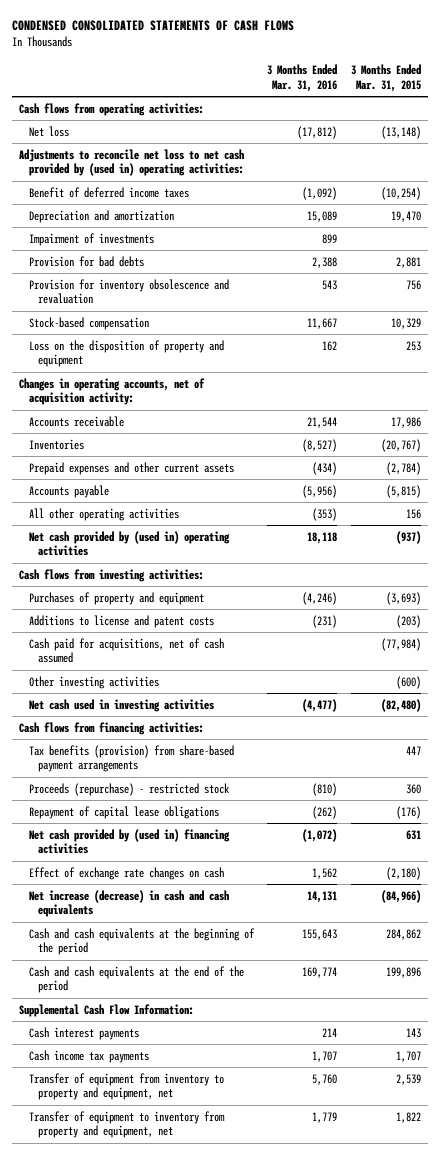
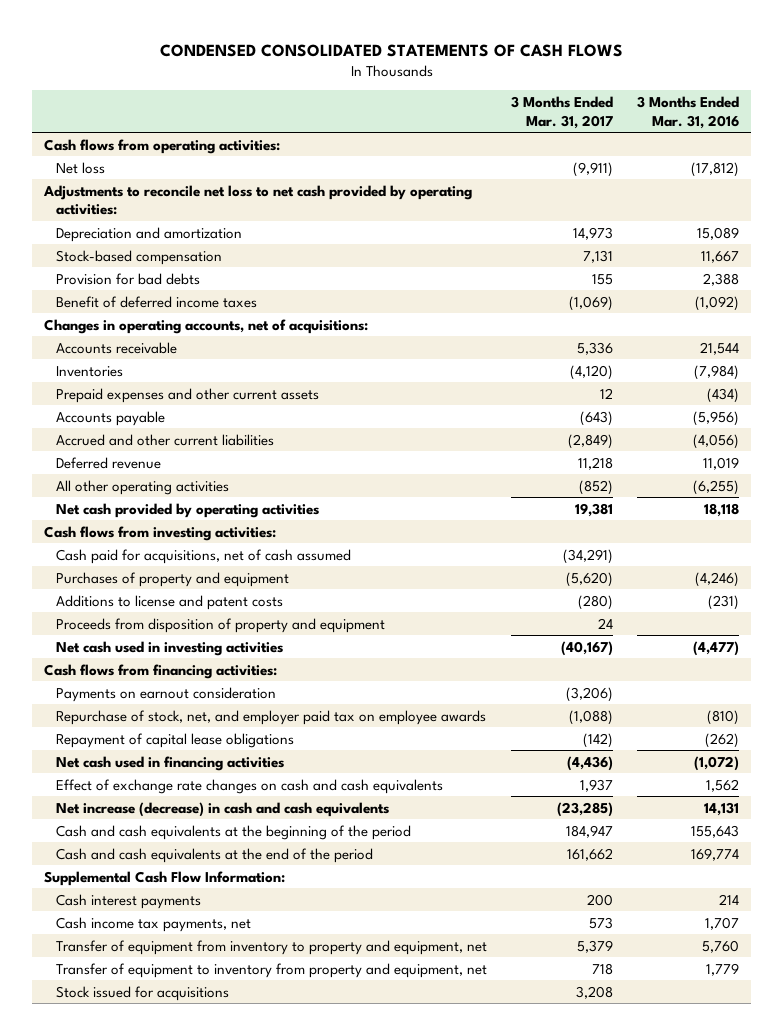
- | 3 Months Ended Mar. 31, 2016 | 3 Months Ended Mar. 31, 2015
+ | 3 Months Ended Mar. 31, 2017 | 3 Months Ended Mar. 31, 2016
- Adjustments to reconcile net loss to net cash provided by (used in) operating activities:
+ Adjustments to reconcile net loss to net cash provided by operating activities:
- Impairment of investments | 899 |
- Provision for inventory obsolescence and revaluation | 543 | 756
- Loss on the disposition of property and equipment | 162 | 253
- Changes in operating accounts, net of acquisition activity:
moved down: Provision for bad debts | 155 | 2,388
moved down: Benefit of deferred income taxes | (1,069) | (1,092)
+ Changes in operating accounts, net of acquisitions:
- Inventories | (8,527) | (20,767)
+ Inventories | (4,120) | (7,984)
- All other operating activities | (353) | 156
- Net cash provided by (used in) operating activities | 18,118 | (937)
+ Accrued and other current liabilities | (2,849) | (4,056)
+ Deferred revenue | 11,218 | 11,019
+ All other operating activities | (852) | (6,255)
+ Net cash provided by operating activities | 19,381 | 18,118
moved up: Cash paid for acquisitions, net of cash assumed | (34,291) |
- Other investing activities | | (600)
+ Proceeds from disposition of property and equipment | 24 |
- Tax benefits (provision) from share-based payment arrangements | | 447
- Proceeds (repurchase) - restricted stock | (810) | 360
+ Payments on earnout consideration | (3,206) |
+ Repurchase of stock, net, and employer paid tax on employee awards | (1,088) | (810)
- Net cash provided by (used in) financing activities | (1,072) | 631
- Effect of exchange rate changes on cash | 1,562 | (2,180)
+ Net cash used in financing activities | (4,436) | (1,072)
+ Effect of exchange rate changes on cash and cash equivalents | 1,937 | 1,562
- Cash income tax payments | 1,707 | 1,707
+ Cash income tax payments, net | 573 | 1,707
+ Stock issued for acquisitions | 3,208 |

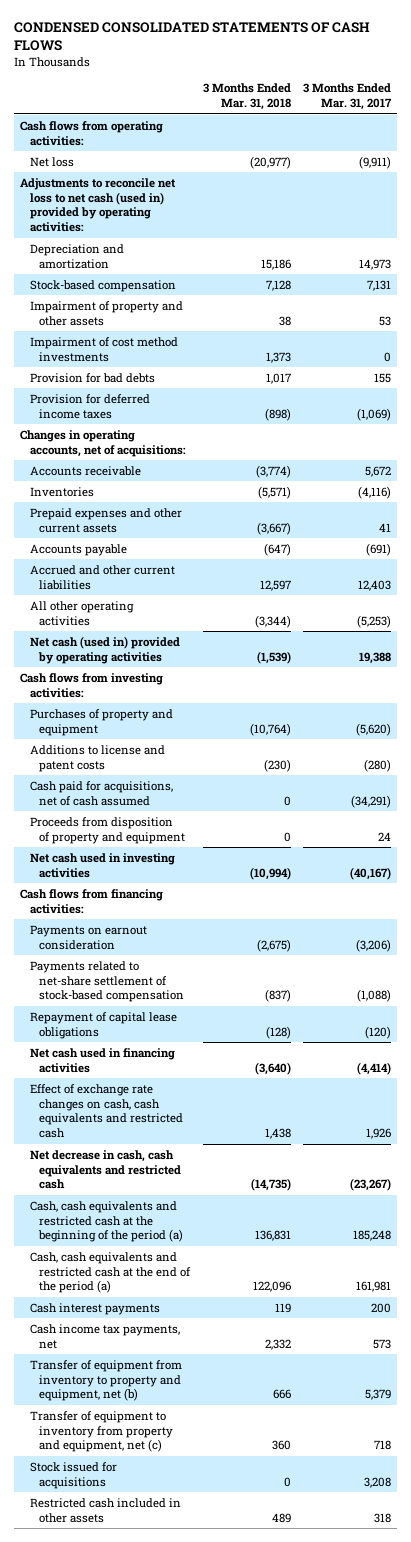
- | 3 Months Ended Mar. 31, 2017 | 3 Months Ended Mar. 31, 2016
+ | 3 Months Ended Mar. 31, 2018 | 3 Months Ended Mar. 31, 2017
- Adjustments to reconcile net loss to net cash provided by operating activities:
+ Adjustments to reconcile net loss to net cash (used in) provided by operating activities:
+ Impairment of property and other assets | 38 | 53
+ Impairment of cost method investments | 1,373 | 0
- Benefit of deferred income taxes | (1,069) | (1,092)
+ Provision for deferred income taxes | (898) | (1,069)
- Accounts receivable | 5,336 | 21,544
- Inventories | (4,120) | (7,984)
- Prepaid expenses and other current assets | 12 | (434)
- Accounts payable | (643) | (5,956)
- Accrued and other current liabilities | (2,849) | (4,056)
- Deferred revenue | 11,218 | 11,019
- All other operating activities | (852) | (6,255)
- Net cash provided by operating activities | 19,381 | 18,118
+ Accounts receivable | (3,774) | 5,672
+ Inventories | (5,571) | (4,116)
+ Prepaid expenses and other current assets | (3,667) | 41
+ Accounts payable | (647) | (691)
+ Accrued and other current liabilities | 12,597 | 12,403
+ All other operating activities | (3,344) | (5,253)
+ Net cash (used in) provided by operating activities | (1,539) | 19,388
moved down: Cash paid for acquisitions, net of cash assumed | 0 | (34,291)
- Repurchase of stock, net, and employer paid tax on employee awards | (1,088) | (810)
- Repayment of capital lease obligations | (142) | (262)
- Net cash used in financing activities | (4,436) | (1,072)
- Effect of exchange rate changes on cash and cash equivalents | 1,937 | 1,562
- Net increase (decrease) in cash and cash equivalents | (23,285) | 14,131
- Cash and cash equivalents at the beginning of the period | 184,947 | 155,643
- Cash and cash equivalents at the end of the period | 161,662 | 169,774
- Supplemental Cash Flow Information:
+ Payments related to net-share settlement of stock-based compensation | (837) | (1,088)
+ Repayment of capital lease obligations | (128) | (120)
+ Net cash used in financing activities | (3,640) | (4,414)
+ Effect of exchange rate changes on cash, cash equivalents and restricted cash | 1,438 | 1,926
+ Net decrease in cash, cash equivalents and restricted cash | (14,735) | (23,267)
+ Cash, cash equivalents and restricted cash at the beginning of the period (a) | 136,831 | 185,248
+ Cash, cash equivalents and restricted cash at the end of the period (a) | 122,096 | 161,981
- Transfer of equipment from inventory to property and equipment, net | 5,379 | 5,760
- Transfer of equipment to inventory from property and equipment, net | 718 | 1,779
+ Transfer of equipment from inventory to property and equipment, net (b) | 666 | 5,379
+ Transfer of equipment to inventory from property and equipment, net (c) | 360 | 718
+ Restricted cash included in other assets | 489 | 318

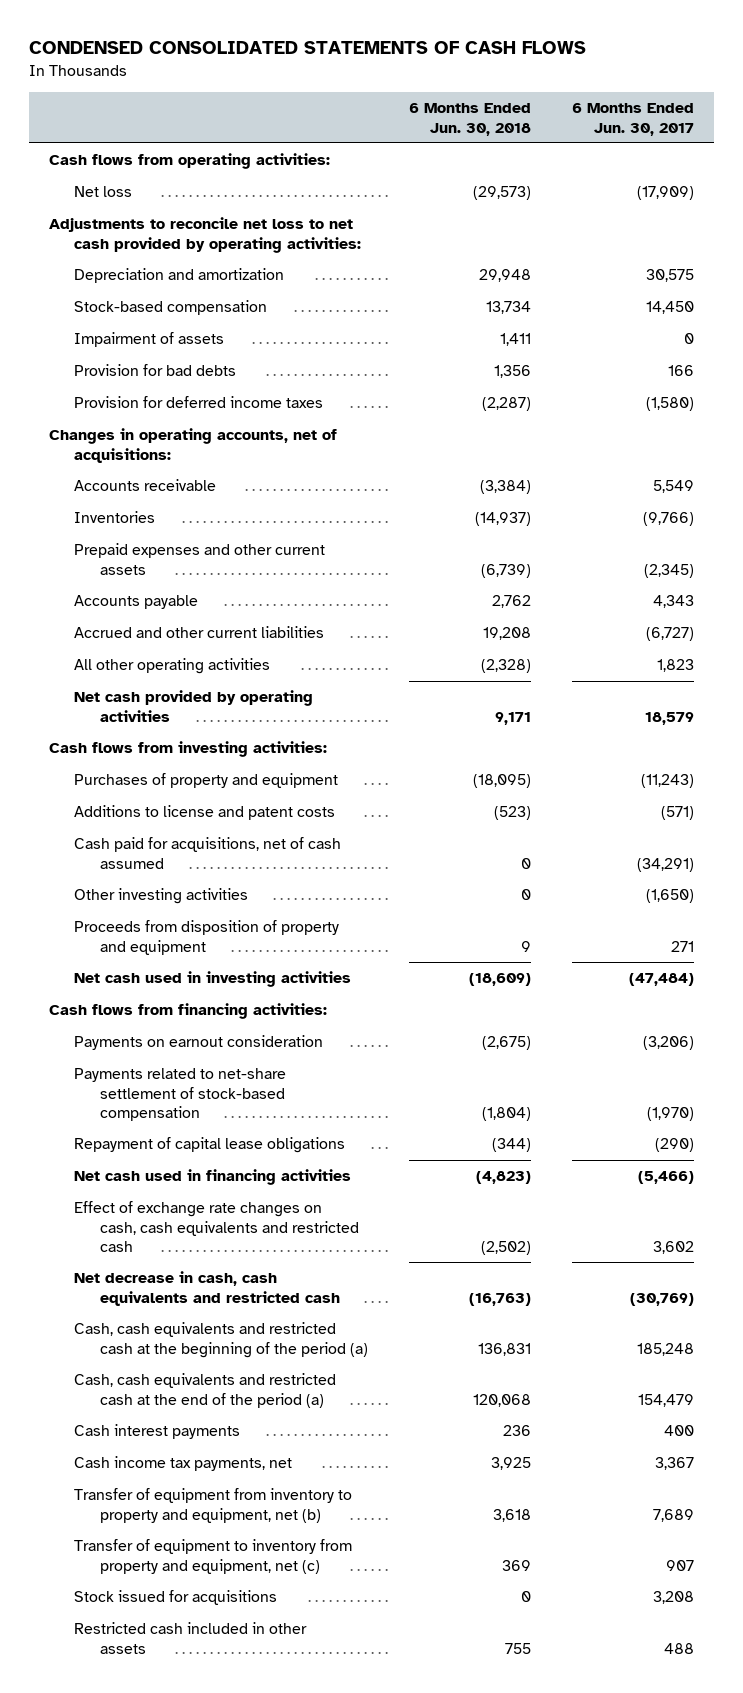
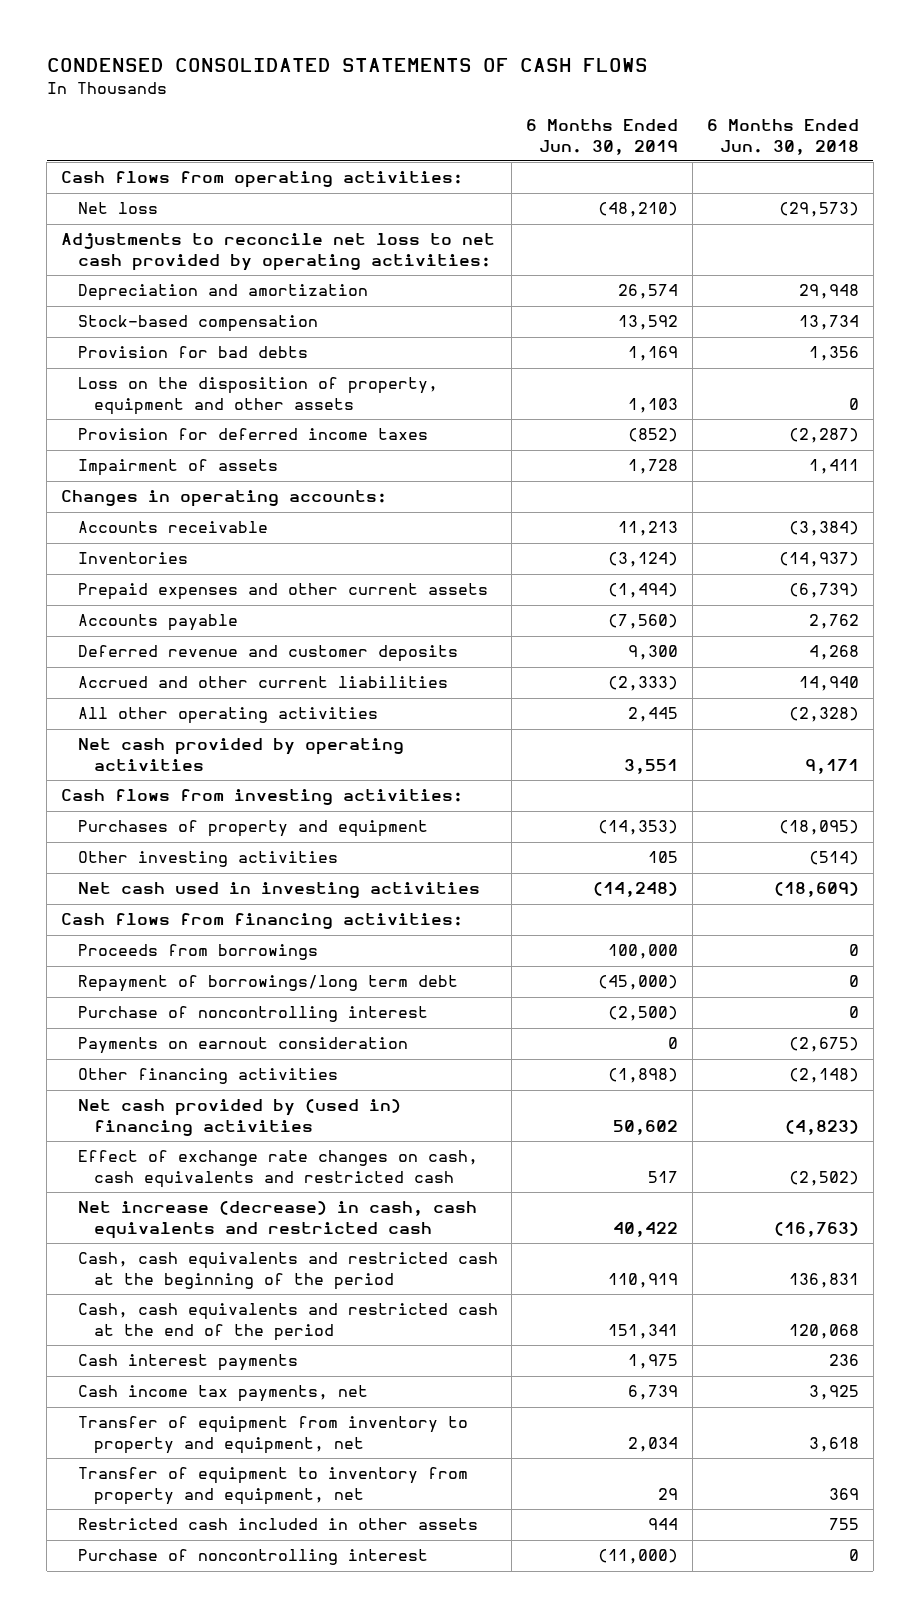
- | 6 Months Ended Jun. 30, 2018 | 6 Months Ended Jun. 30, 2017
+ | 6 Months Ended Jun. 30, 2019 | 6 Months Ended Jun. 30, 2018
+ Loss on the disposition of property, equipment and other assets | 1,103 | 0
- Changes in operating accounts, net of acquisitions:
moved down: Impairment of assets | 1,728 | 1,411
+ Changes in operating accounts:
- Accrued and other current liabilities | 19,208 | (6,727)
+ Deferred revenue and customer deposits | 9,300 | 4,268
+ Accrued and other current liabilities | (2,333) | 14,940
- Additions to license and patent costs | (523) | (571)
- Cash paid for acquisitions, net of cash assumed | 0 | (34,291)
- Other investing activities | 0 | (1,650)
- Proceeds from disposition of property and equipment | 9 | 271
+ Other investing activities | 105 | (514)
+ Proceeds from borrowings | 100,000 | 0
+ Repayment of borrowings/long term debt | (45,000) | 0
+ Purchase of noncontrolling interest | (2,500) | 0
- Payments related to net-share settlement of stock-based compensation | (1,804) | (1,970)
- Repayment of capital lease obligations | (344) | (290)
- Net cash used in financing activities | (4,823) | (5,466)
+ Other financing activities | (1,898) | (2,148)
+ Net cash provided by (used in) financing activities | 50,602 | (4,823)
- Net decrease in cash, cash equivalents and restricted cash | (16,763) | (30,769)
- Cash, cash equivalents and restricted cash at the beginning of the period (a) | 136,831 | 185,248
- Cash, cash equivalents and restricted cash at the end of the period (a) | 120,068 | 154,479
+ Net increase (decrease) in cash, cash equivalents and restricted cash | 40,422 | (16,763)
+ Cash, cash equivalents and restricted cash at the beginning of the period | 110,919 | 136,831
+ Cash, cash equivalents and restricted cash at the end of the period | 151,341 | 120,068
- Transfer of equipment from inventory to property and equipment, net (b) | 3,618 | 7,689
- Transfer of equipment to inventory from property and equipment, net (c) | 369 | 907
- Stock issued for acquisitions | 0 | 3,208
+ Transfer of equipment from inventory to property and equipment, net | 2,034 | 3,618
+ Transfer of equipment to inventory from property and equipment, net | 29 | 369
+ Purchase of noncontrolling interest | (11,000) | 0

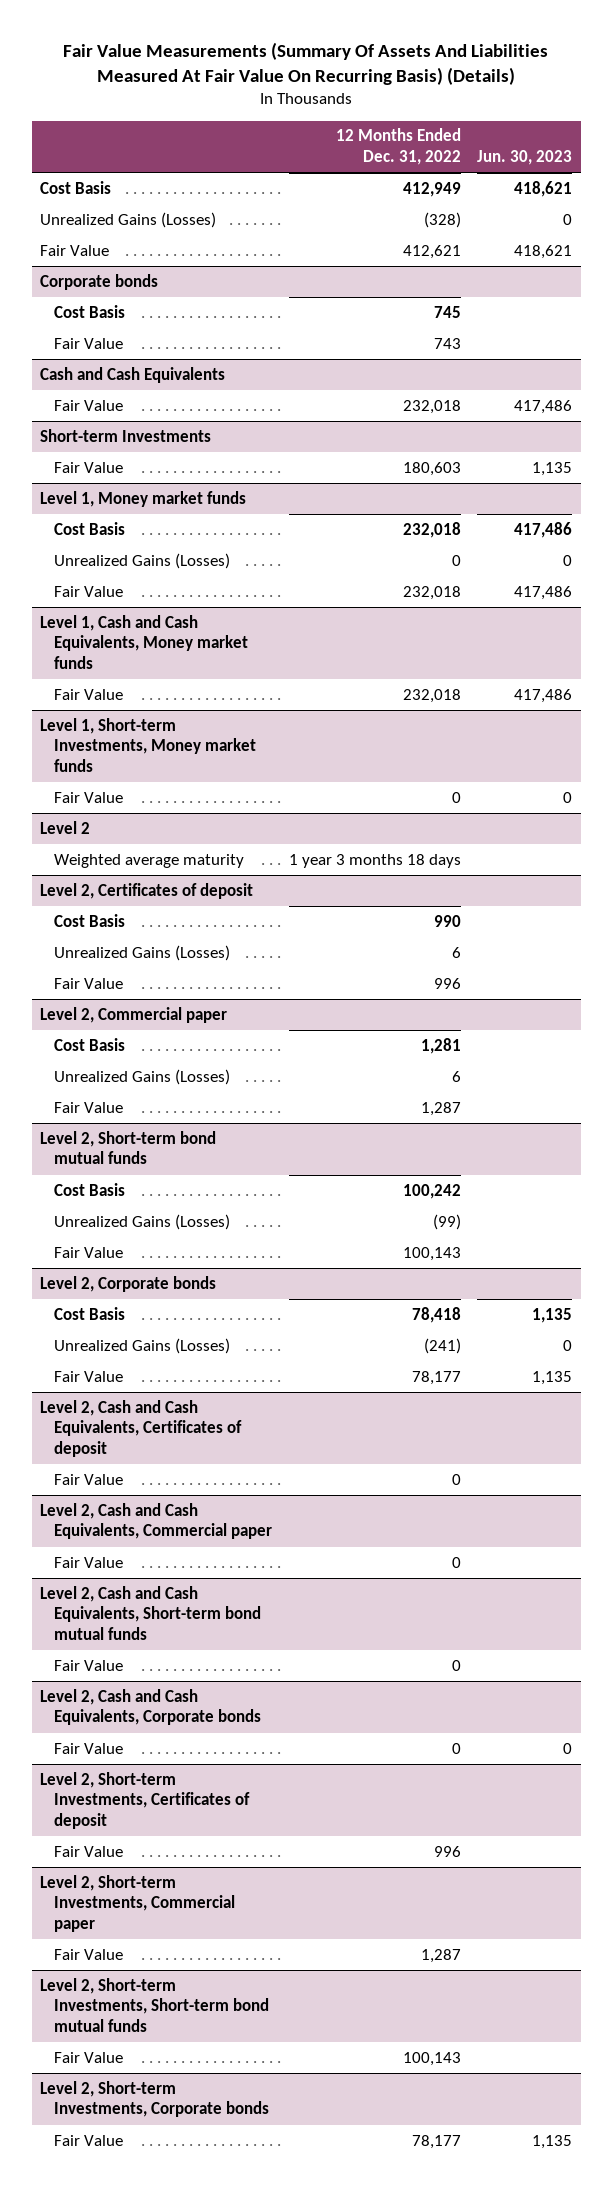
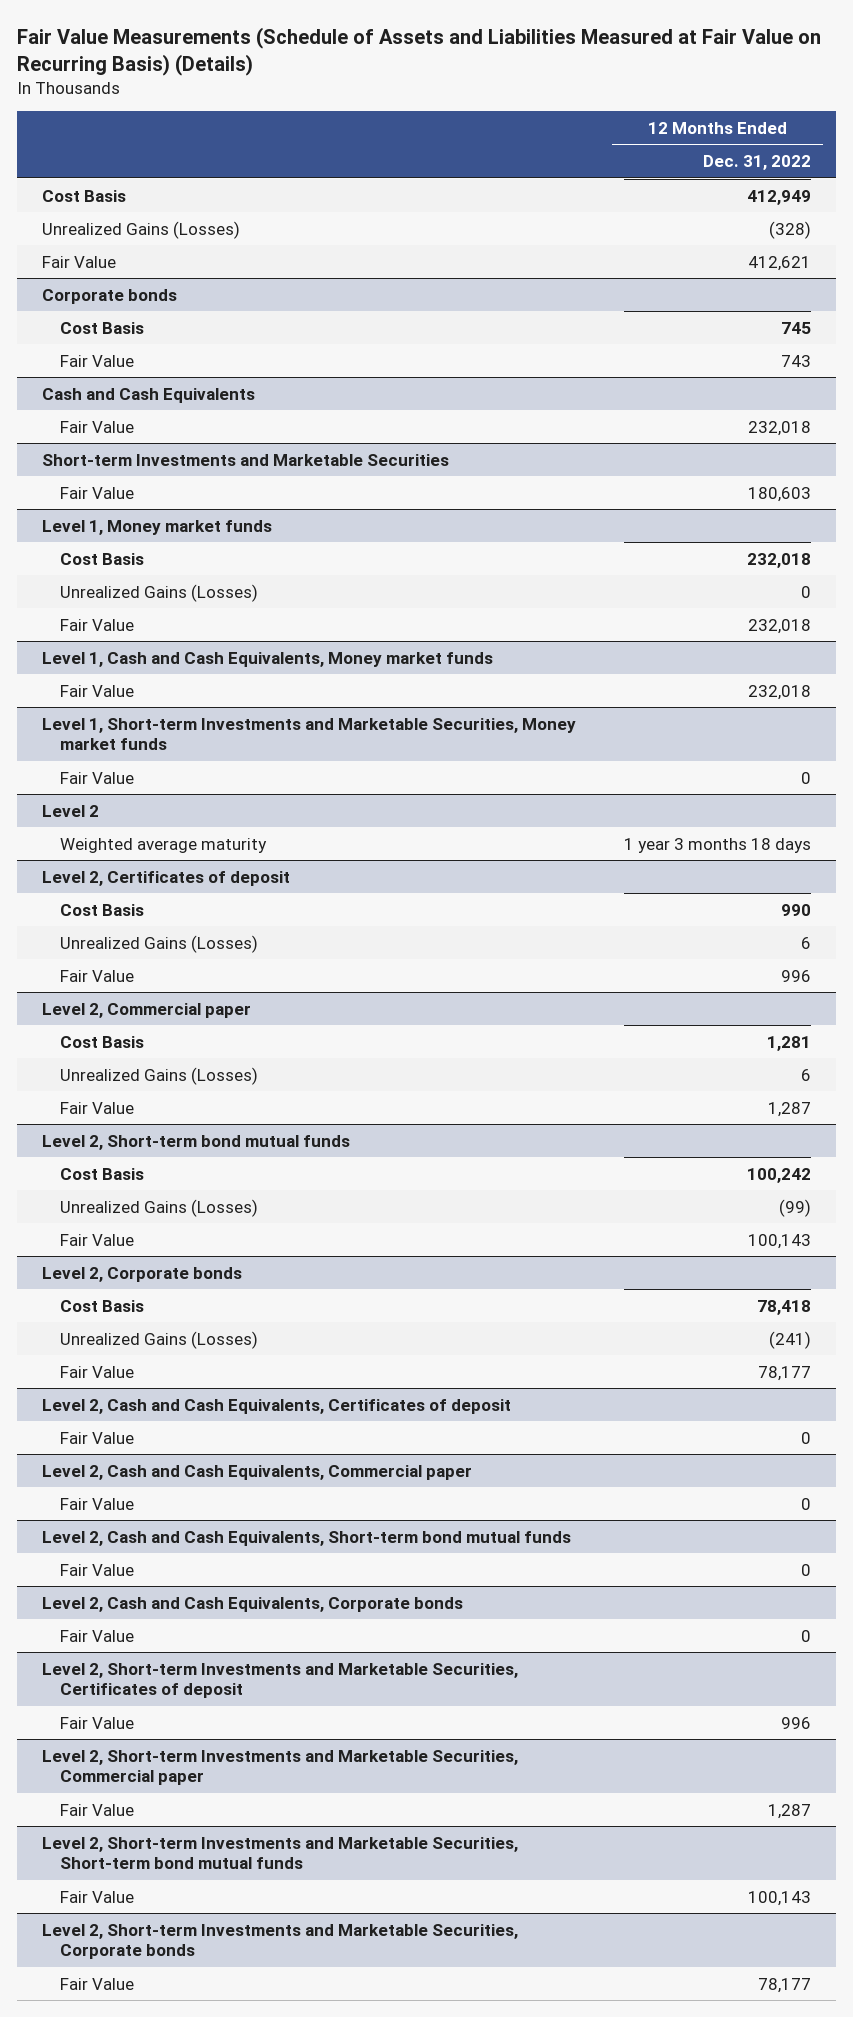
- Fair Value Measurements (Summary Of Assets And Liabilities Measured At Fair Value On Recurring Basis) (Details)
+ Fair Value Measurements (Schedule of Assets and Liabilities Measured at Fair Value on Recurring Basis) (Details)
- | 12 Months Ended Dec. 31, 2022 | Jun. 30, 2023
+ | 12 Months Ended Dec. 31, 2022
- Short-term Investments
+ Short-term Investments and Marketable Securities
- Level 1, Short-term Investments, Money market funds
+ Level 1, Short-term Investments and Marketable Securities, Money market funds
- Level 2, Short-term Investments, Certificates of deposit
+ Level 2, Short-term Investments and Marketable Securities, Certificates of deposit
- Level 2, Short-term Investments, Commercial paper
+ Level 2, Short-term Investments and Marketable Securities, Commercial paper
- Level 2, Short-term Investments, Short-term bond mutual funds
+ Level 2, Short-term Investments and Marketable Securities, Short-term bond mutual funds
- Level 2, Short-term Investments, Corporate bonds
+ Level 2, Short-term Investments and Marketable Securities, Corporate bonds

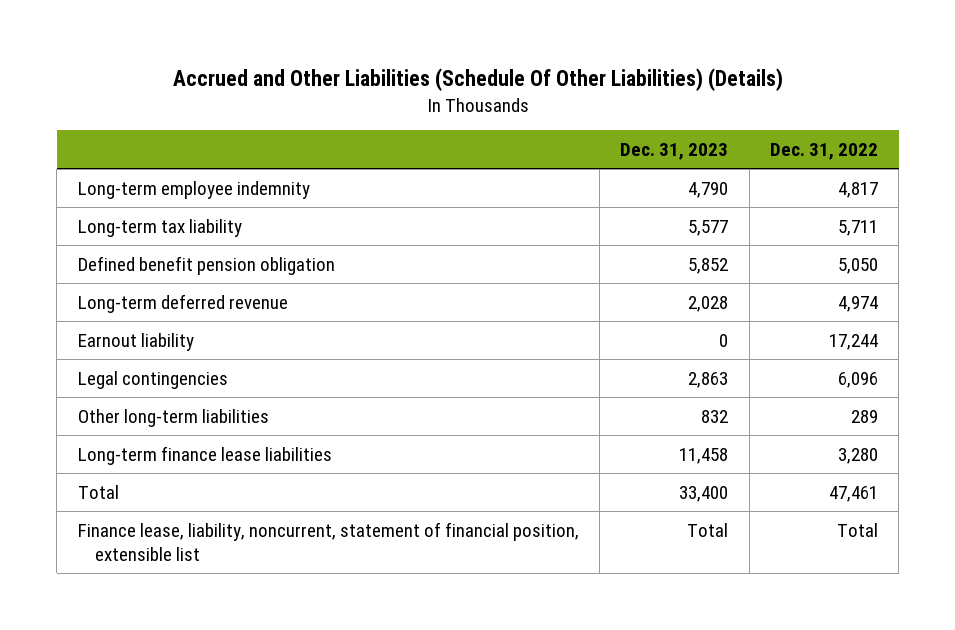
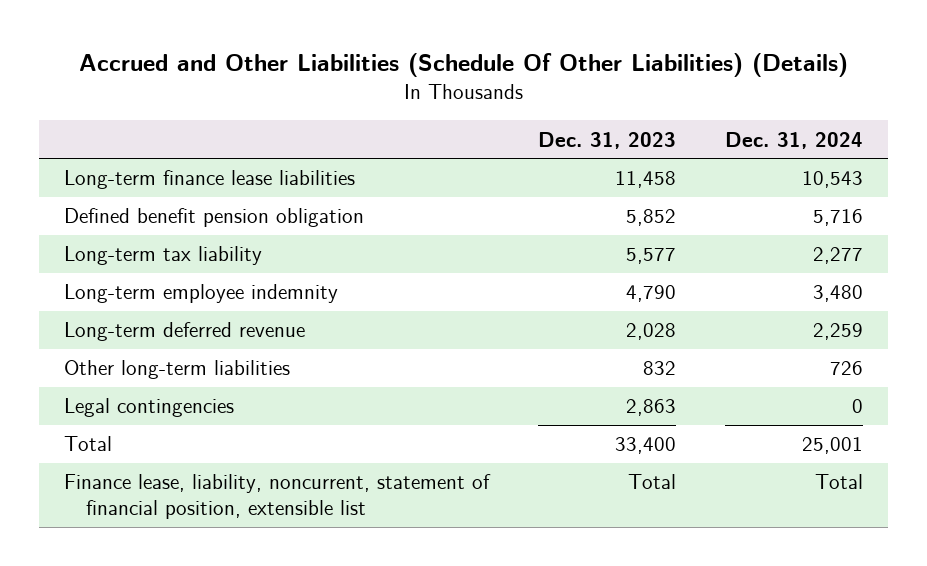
- | Dec. 31, 2023 | Dec. 31, 2022
+ | Dec. 31, 2023 | Dec. 31, 2024
moved up: Long-term finance lease liabilities | 11,458 | 10,543
moved down: Long-term tax liability | 5,577 | 2,277
moved down: Long-term employee indemnity | 4,790 | 3,480
- Earnout liability | 0 | 17,244
moved down: Legal contingencies | 2,863 | 0

